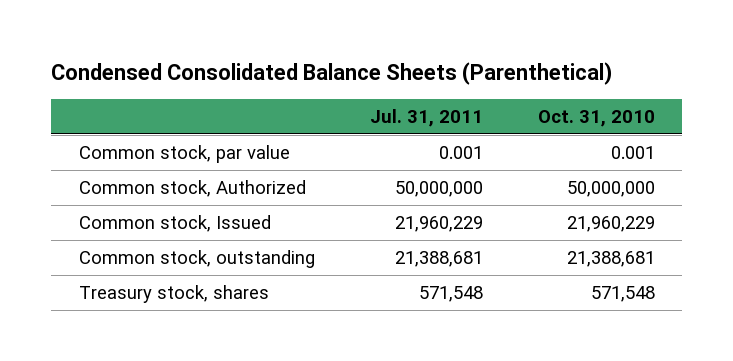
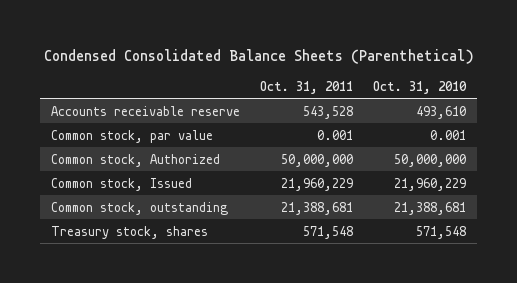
- | Jul. 31, 2011 | Oct. 31, 2010
+ | Oct. 31, 2011 | Oct. 31, 2010
+ Accounts receivable reserve | 543,528 | 493,610

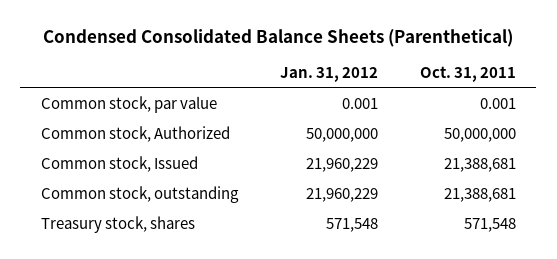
- | Oct. 31, 2011 | Oct. 31, 2010
+ | Jan. 31, 2012 | Oct. 31, 2011
- Accounts receivable reserve | 543,528 | 493,610
- Common stock, Issued | 21,960,229 | 21,960,229
+ Common stock, Issued | 21,960,229 | 21,388,681

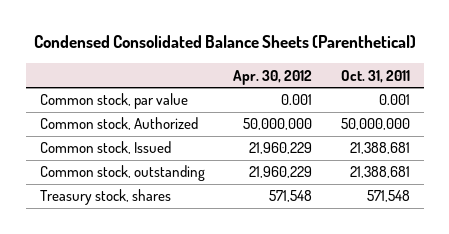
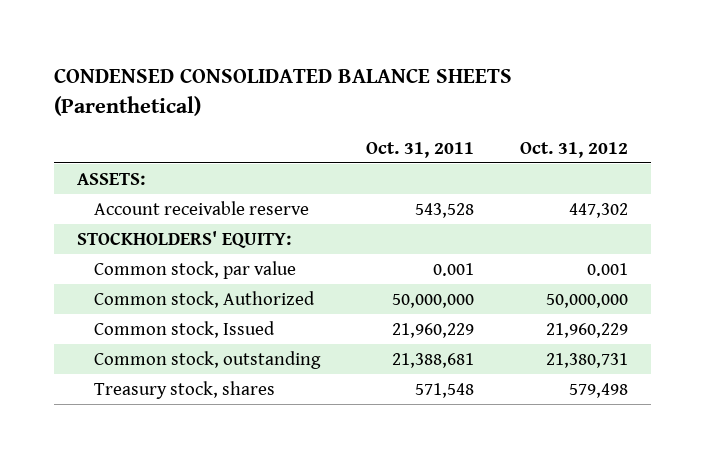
- Condensed Consolidated Balance Sheets (Parenthetical)
+ CONDENSED CONSOLIDATED BALANCE SHEETS (Parenthetical)
- | Apr. 30, 2012 | Oct. 31, 2011
+ | Oct. 31, 2011 | Oct. 31, 2012
+ ASSETS:
+ Account receivable reserve | 543,528 | 447,302
+ STOCKHOLDERS' EQUITY:
- Common stock, Issued | 21,960,229 | 21,388,681
+ Common stock, Issued | 21,960,229 | 21,960,229

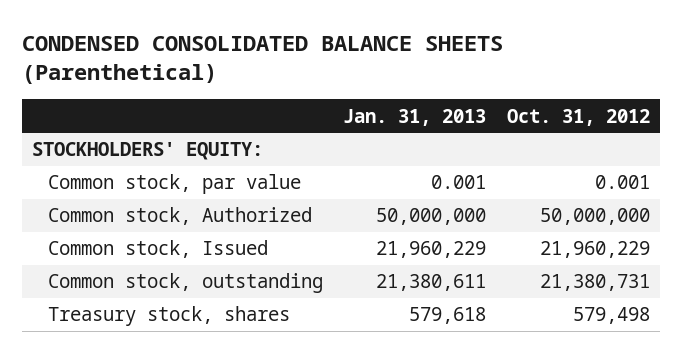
- | Oct. 31, 2011 | Oct. 31, 2012
+ | Jan. 31, 2013 | Oct. 31, 2012
- ASSETS:
- Account receivable reserve | 543,528 | 447,302

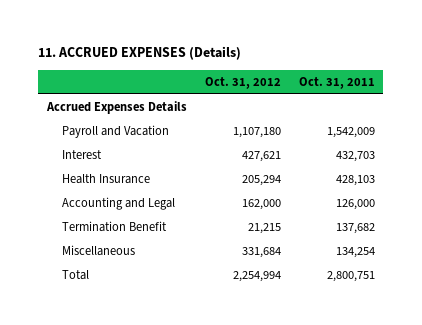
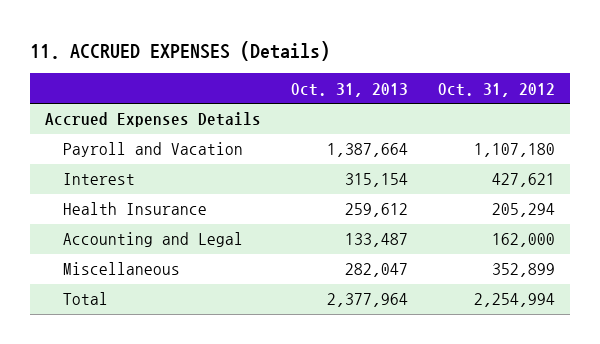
- | Oct. 31, 2012 | Oct. 31, 2011
+ | Oct. 31, 2013 | Oct. 31, 2012
- Termination Benefit | 21,215 | 137,682
- Miscellaneous | 331,684 | 134,254
+ Miscellaneous | 282,047 | 352,899

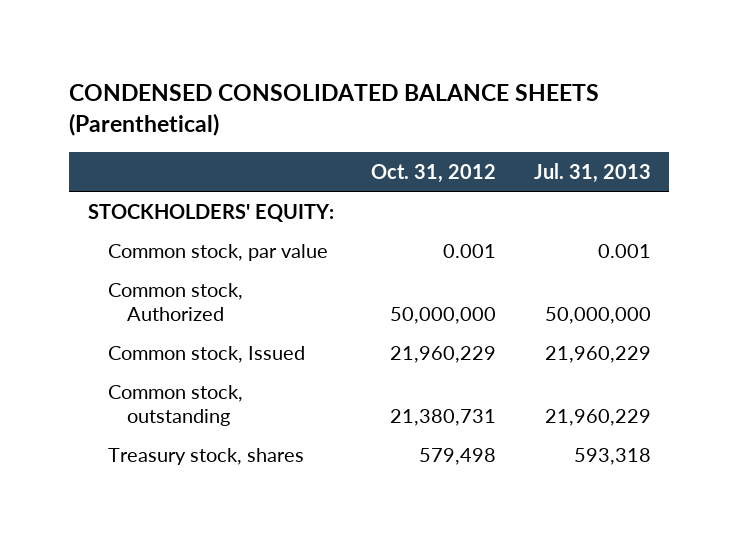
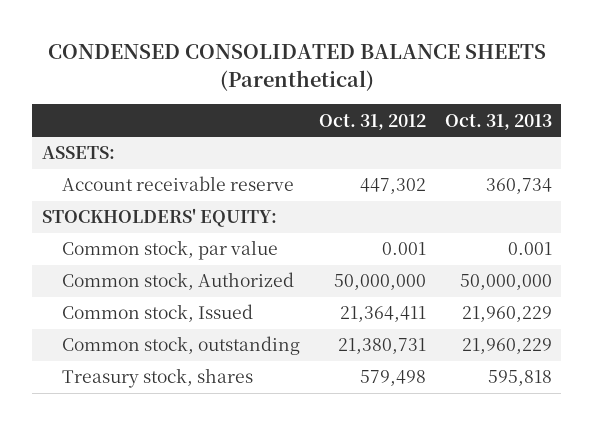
- | Oct. 31, 2012 | Jul. 31, 2013
+ | Oct. 31, 2012 | Oct. 31, 2013
+ ASSETS:
+ Account receivable reserve | 447,302 | 360,734
- Common stock, Issued | 21,960,229 | 21,960,229
+ Common stock, Issued | 21,364,411 | 21,960,229

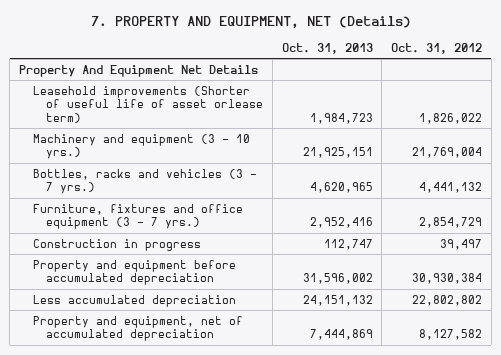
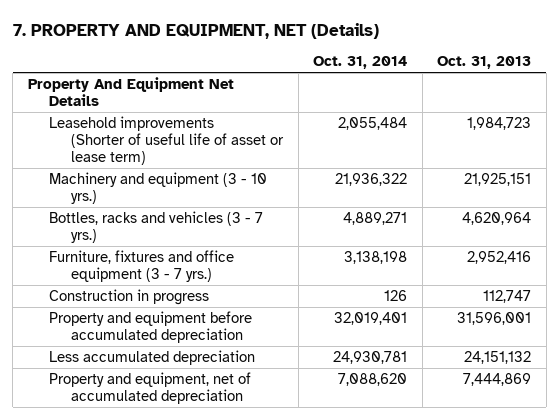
- | Oct. 31, 2013 | Oct. 31, 2012
+ | Oct. 31, 2014 | Oct. 31, 2013
- Leasehold improvements (Shorter of useful life of asset orlease term) | 1,984,723 | 1,826,022
+ Leasehold improvements (Shorter of useful life of asset or lease term) | 2,055,484 | 1,984,723
- Bottles, racks and vehicles (3 - 7 yrs.) | 4,620,965 | 4,441,132
+ Bottles, racks and vehicles (3 - 7 yrs.) | 4,889,271 | 4,620,964
- Property and equipment before accumulated depreciation | 31,596,002 | 30,930,384
+ Property and equipment before accumulated depreciation | 32,019,401 | 31,596,001

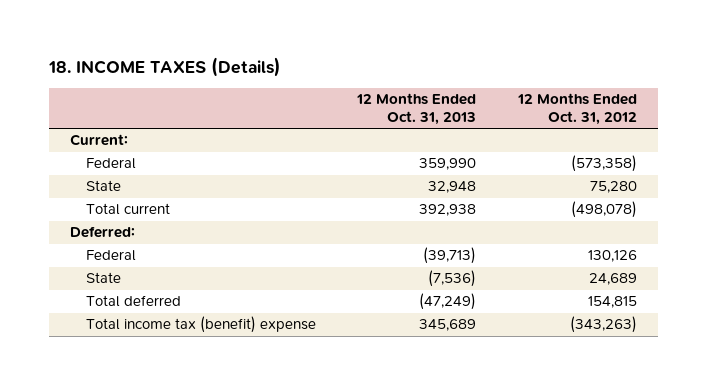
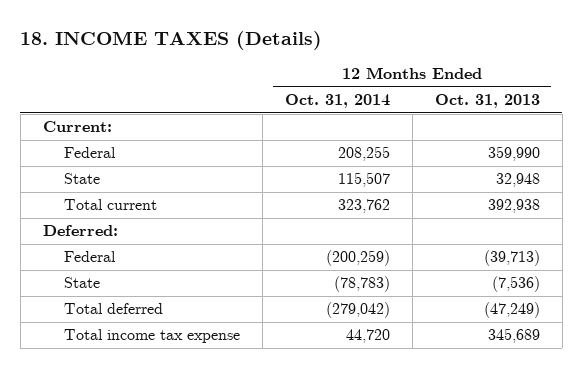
- | 12 Months Ended Oct. 31, 2013 | 12 Months Ended Oct. 31, 2012
+ | 12 Months Ended Oct. 31, 2014 | 12 Months Ended Oct. 31, 2013
- Total income tax (benefit) expense | 345,689 | (343,263)
+ Total income tax expense | 44,720 | 345,689

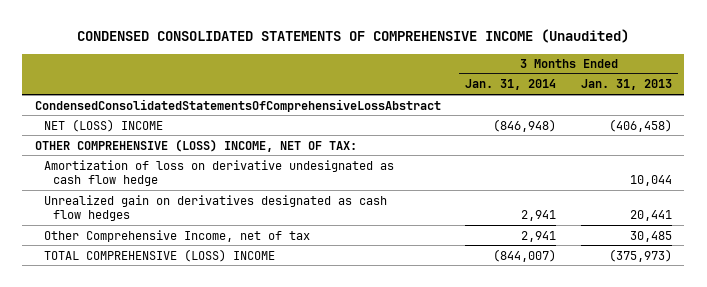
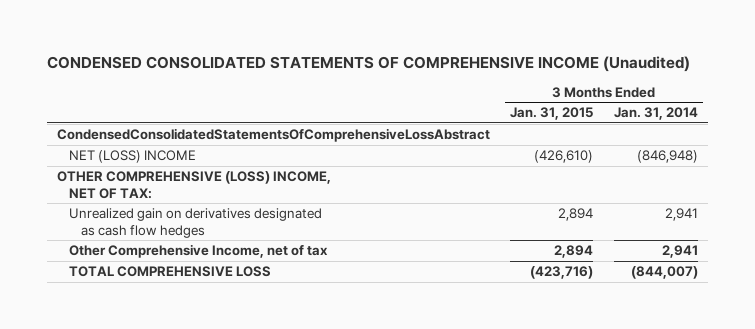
- | 3 Months Ended Jan. 31, 2014 | 3 Months Ended Jan. 31, 2013
+ | 3 Months Ended Jan. 31, 2015 | 3 Months Ended Jan. 31, 2014
- Amortization of loss on derivative undesignated as cash flow hedge | | 10,044
- TOTAL COMPREHENSIVE (LOSS) INCOME | (844,007) | (375,973)
+ TOTAL COMPREHENSIVE LOSS | (423,716) | (844,007)

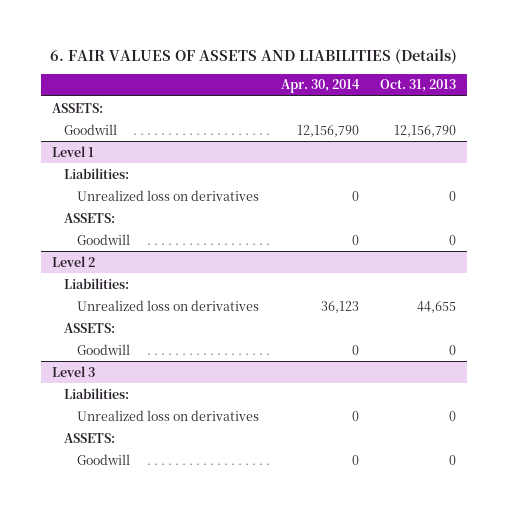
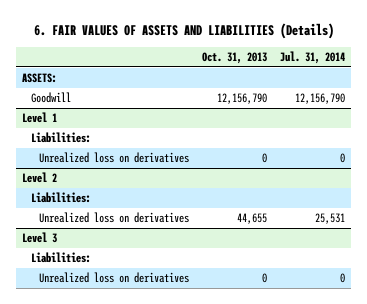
- | Apr. 30, 2014 | Oct. 31, 2013
+ | Oct. 31, 2013 | Jul. 31, 2014
@ Level 1
- ASSETS:
- Goodwill | 0 | 0
@ Level 2
- ASSETS:
- Goodwill | 0 | 0
@ Level 3
- ASSETS:
- Goodwill | 0 | 0

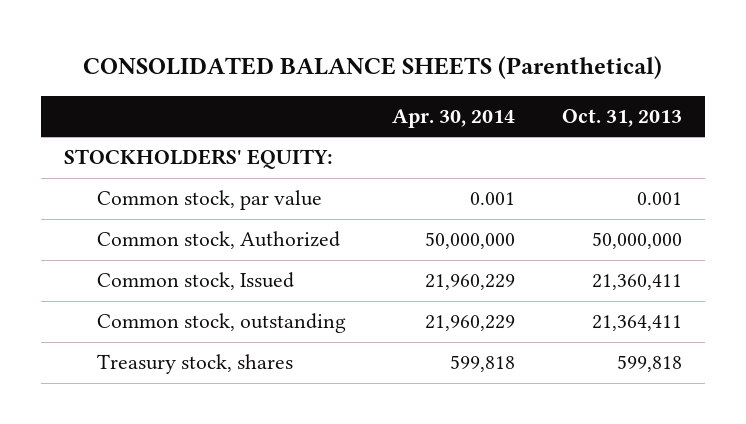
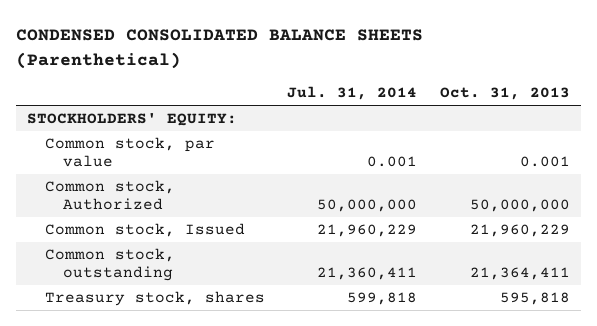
- CONSOLIDATED BALANCE SHEETS (Parenthetical)
+ CONDENSED CONSOLIDATED BALANCE SHEETS (Parenthetical)
- | Apr. 30, 2014 | Oct. 31, 2013
+ | Jul. 31, 2014 | Oct. 31, 2013
- Common stock, Issued | 21,960,229 | 21,360,411
+ Common stock, Issued | 21,960,229 | 21,960,229
- Treasury stock, shares | 599,818 | 599,818
+ Treasury stock, shares | 599,818 | 595,818

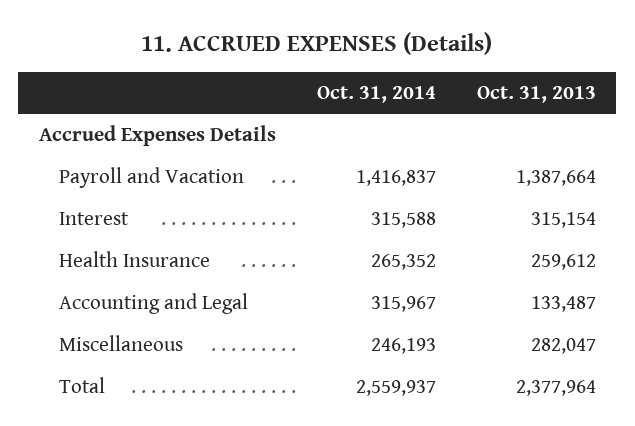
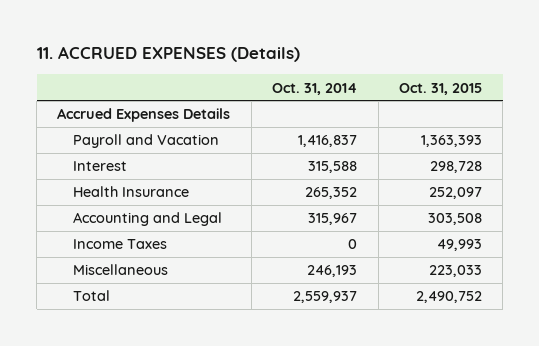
- | Oct. 31, 2014 | Oct. 31, 2013
+ | Oct. 31, 2014 | Oct. 31, 2015
+ Income Taxes | 0 | 49,993

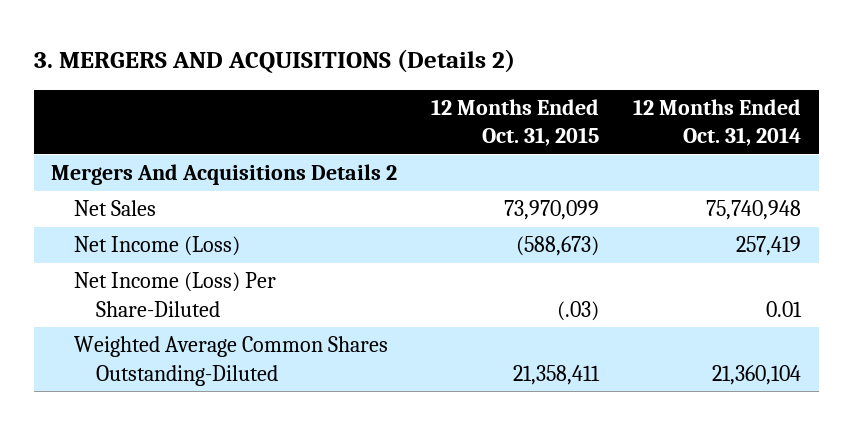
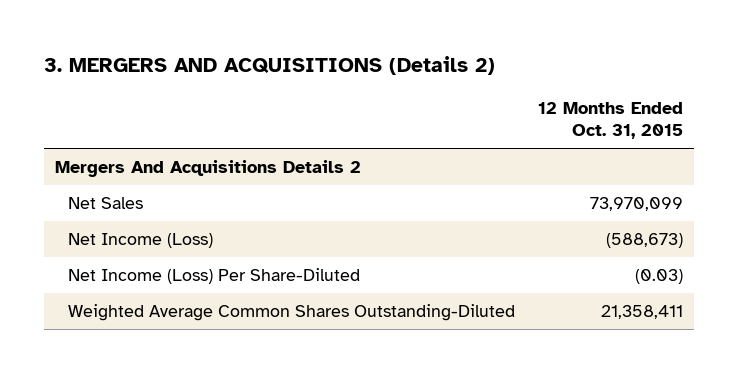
- | 12 Months Ended Oct. 31, 2015 | 12 Months Ended Oct. 31, 2014
+ | 12 Months Ended Oct. 31, 2015
- Net Income (Loss) Per Share-Diluted | (.03) | 0.01
+ Net Income (Loss) Per Share-Diluted | (0.03)

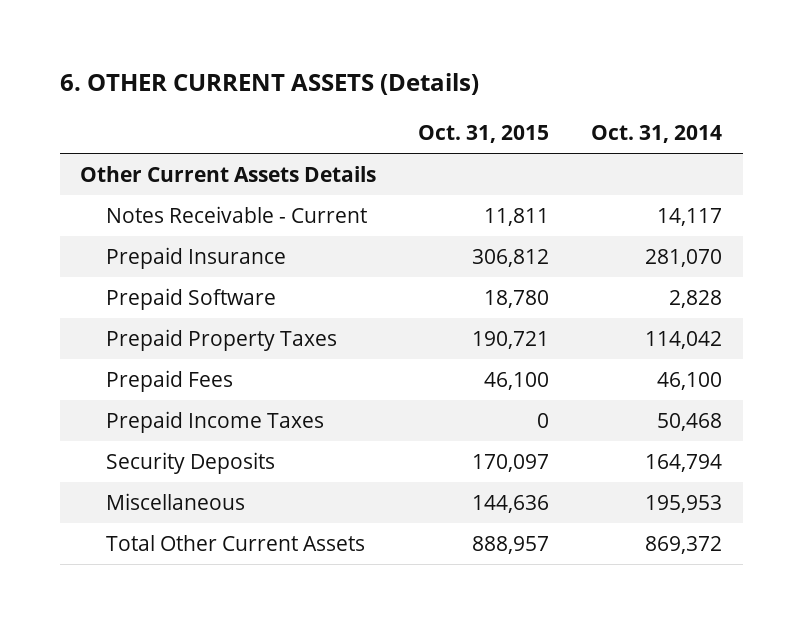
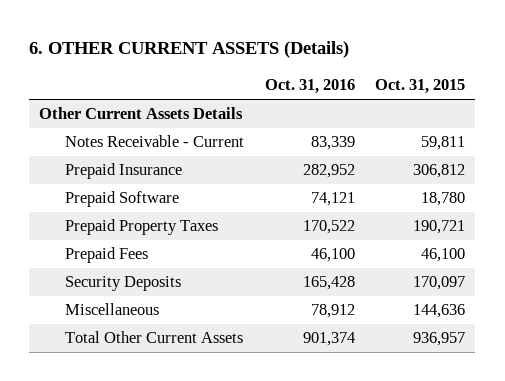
- | Oct. 31, 2015 | Oct. 31, 2014
+ | Oct. 31, 2016 | Oct. 31, 2015
- Notes Receivable - Current | 11,811 | 14,117
+ Notes Receivable - Current | 83,339 | 59,811
- Prepaid Income Taxes | 0 | 50,468
- Total Other Current Assets | 888,957 | 869,372
+ Total Other Current Assets | 901,374 | 936,957

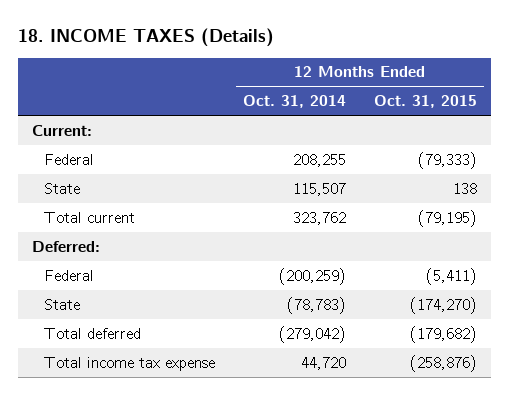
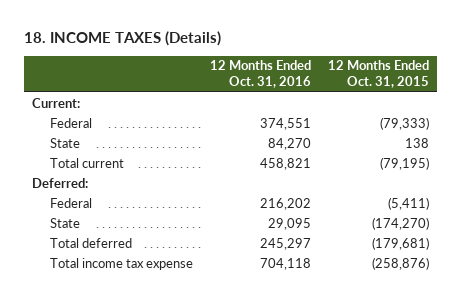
- | 12 Months Ended Oct. 31, 2014 | 12 Months Ended Oct. 31, 2015
+ | 12 Months Ended Oct. 31, 2016 | 12 Months Ended Oct. 31, 2015
- Total deferred | (279,042) | (179,682)
+ Total deferred | 245,297 | (179,681)

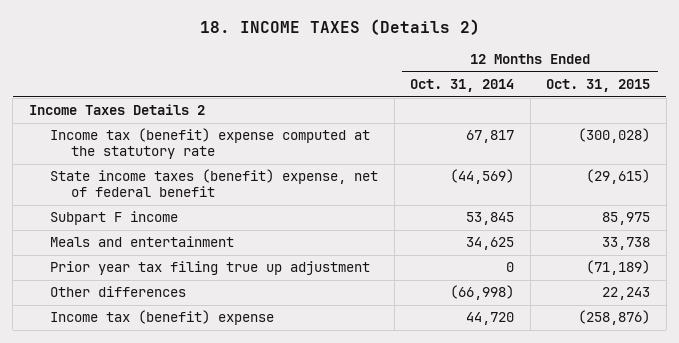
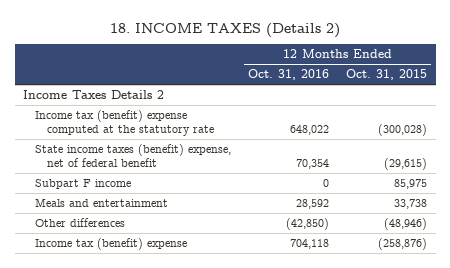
- | 12 Months Ended Oct. 31, 2014 | 12 Months Ended Oct. 31, 2015
+ | 12 Months Ended Oct. 31, 2016 | 12 Months Ended Oct. 31, 2015
- Prior year tax filing true up adjustment | 0 | (71,189)
- Other differences | (66,998) | 22,243
+ Other differences | (42,850) | (48,946)

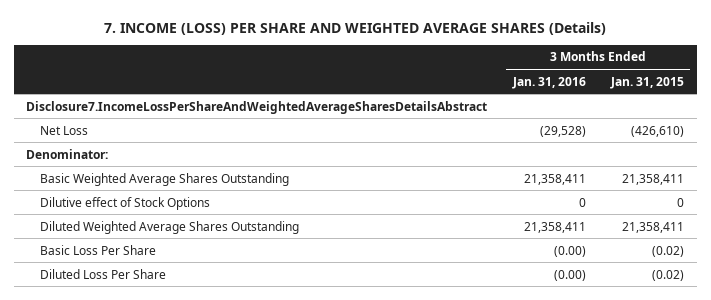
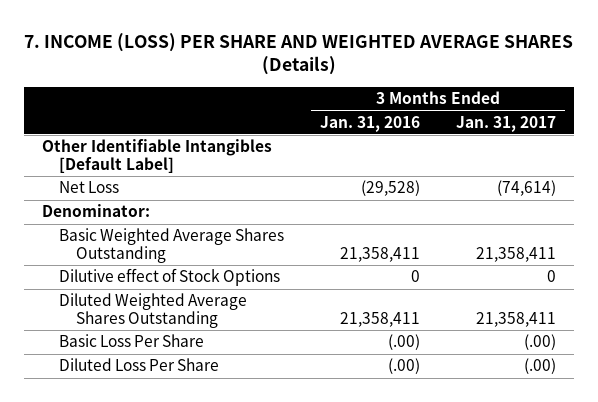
- | 3 Months Ended Jan. 31, 2016 | 3 Months Ended Jan. 31, 2015
+ | 3 Months Ended Jan. 31, 2016 | 3 Months Ended Jan. 31, 2017
- Disclosure7.IncomeLossPerShareAndWeightedAverageSharesDetailsAbstract
+ Other Identifiable Intangibles [Default Label]
- Basic Loss Per Share | (0.00) | (0.02)
- Diluted Loss Per Share | (0.00) | (0.02)
+ Basic Loss Per Share | (.00) | (.00)
+ Diluted Loss Per Share | (.00) | (.00)

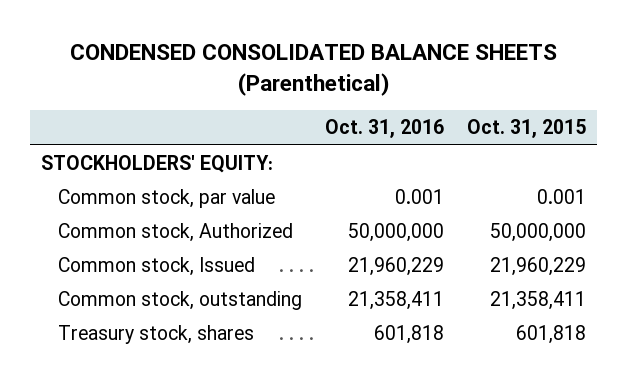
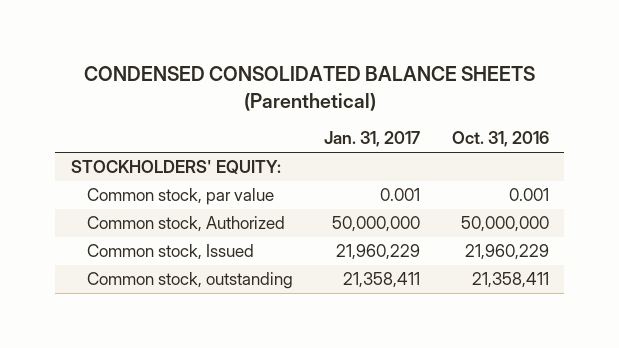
- | Oct. 31, 2016 | Oct. 31, 2015
+ | Jan. 31, 2017 | Oct. 31, 2016
- Treasury stock, shares | 601,818 | 601,818

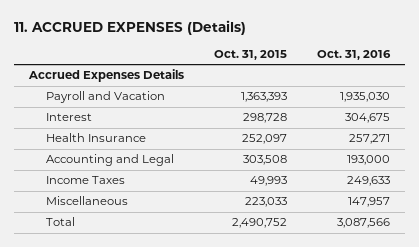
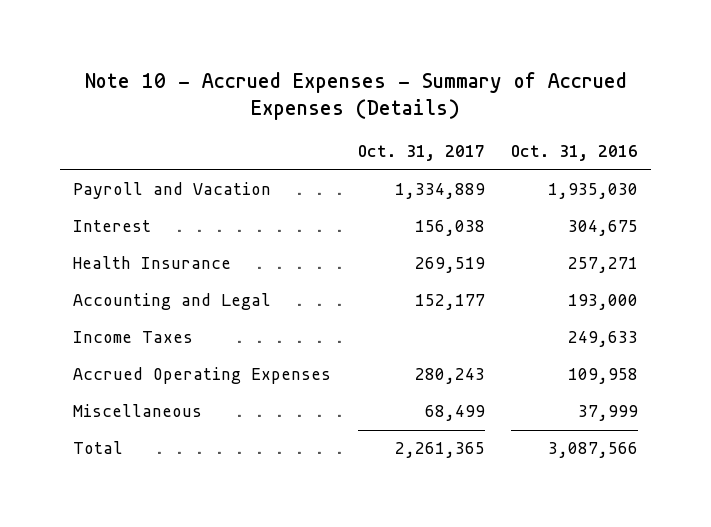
- 11. ACCRUED EXPENSES (Details)
+ Note 10 - Accrued Expenses - Summary of Accrued Expenses (Details)
- | Oct. 31, 2015 | Oct. 31, 2016
+ | Oct. 31, 2017 | Oct. 31, 2016
- Accrued Expenses Details
- Miscellaneous | 223,033 | 147,957
+ Accrued Operating Expenses | 280,243 | 109,958
+ Miscellaneous | 68,499 | 37,999

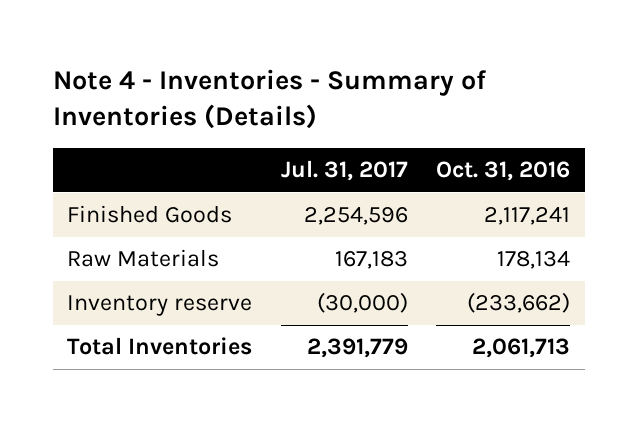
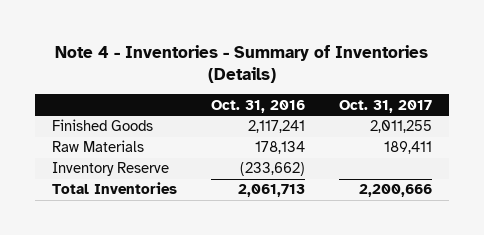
- | Jul. 31, 2017 | Oct. 31, 2016
+ | Oct. 31, 2016 | Oct. 31, 2017
- Inventory reserve | (30,000) | (233,662)
+ Inventory Reserve | (233,662) |

